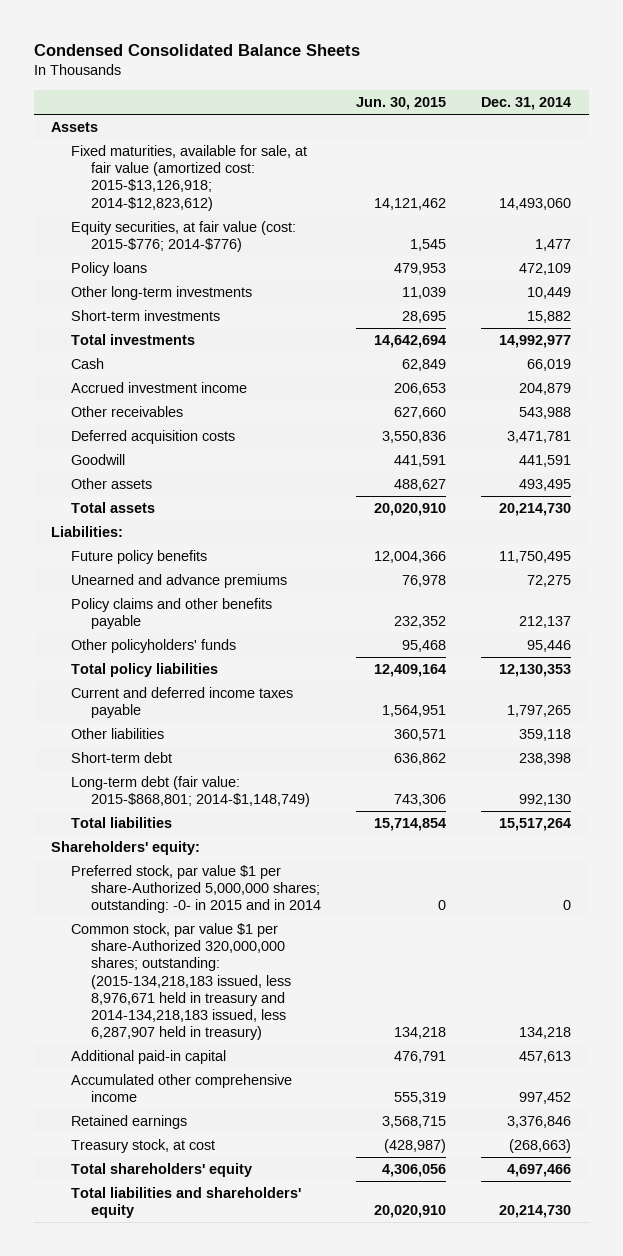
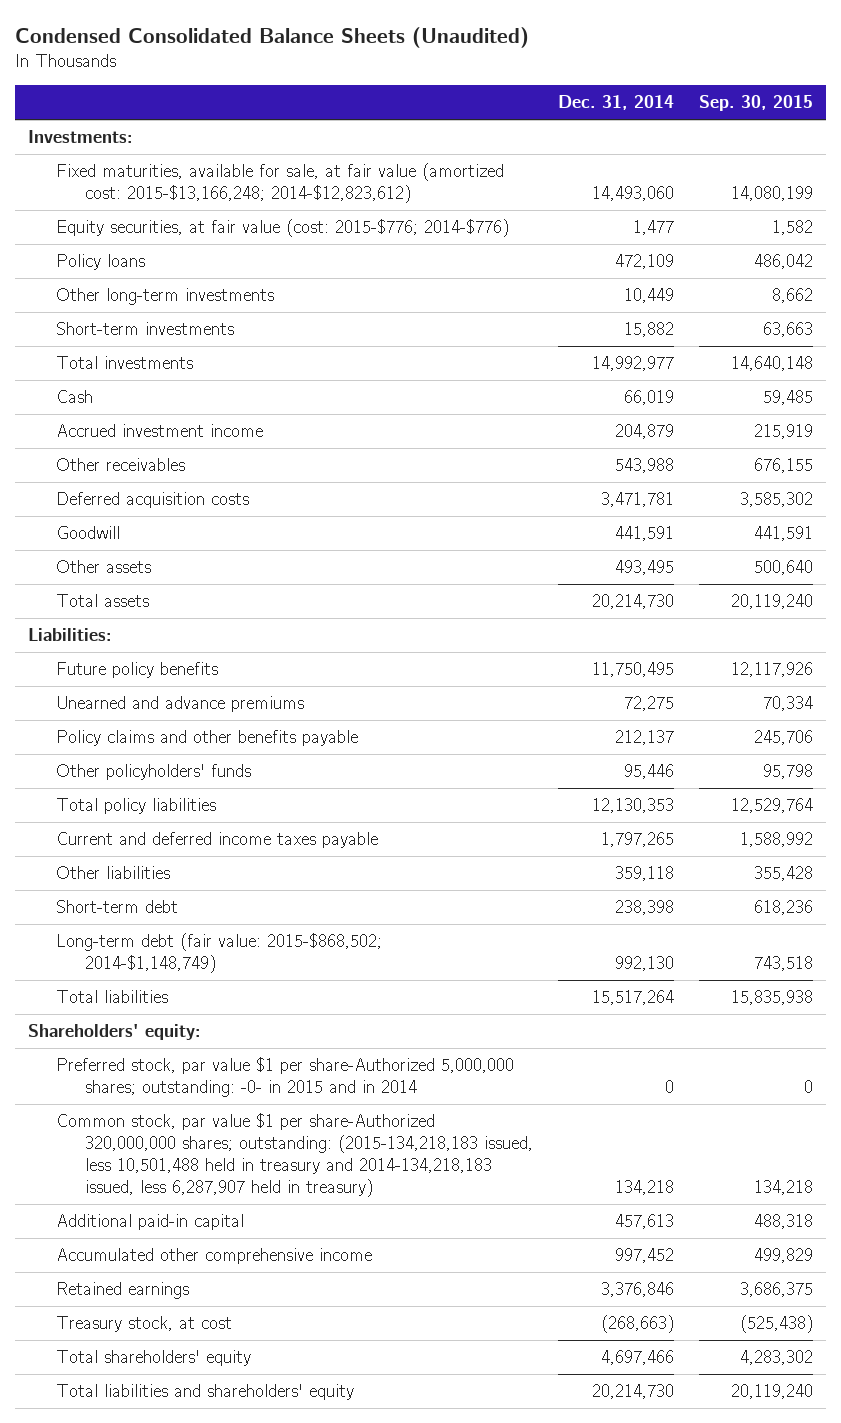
- Condensed Consolidated Balance Sheets
+ Condensed Consolidated Balance Sheets (Unaudited)
- | Jun. 30, 2015 | Dec. 31, 2014
+ | Dec. 31, 2014 | Sep. 30, 2015
- Assets
- Fixed maturities, available for sale, at fair value (amortized cost: 2015-$13,126,918; 2014-$12,823,612) | 14,121,462 | 14,493,060
+ Investments:
+ Fixed maturities, available for sale, at fair value (amortized cost: 2015-$13,166,248; 2014-$12,823,612) | 14,493,060 | 14,080,199
- Long-term debt (fair value: 2015-$868,801; 2014-$1,148,749) | 743,306 | 992,130
+ Long-term debt (fair value: 2015-$868,502; 2014-$1,148,749) | 992,130 | 743,518
- Common stock, par value $1 per share-Authorized 320,000,000 shares; outstanding: (2015-134,218,183 issued, less 8,976,671 held in treasury and 2014-134,218,183 issued, less 6,287,907 held in treasury) | 134,218 | 134,218
+ Common stock, par value $1 per share-Authorized 320,000,000 shares; outstanding: (2015-134,218,183 issued, less 10,501,488 held in treasury and 2014-134,218,183 issued, less 6,287,907 held in treasury) | 134,218 | 134,218

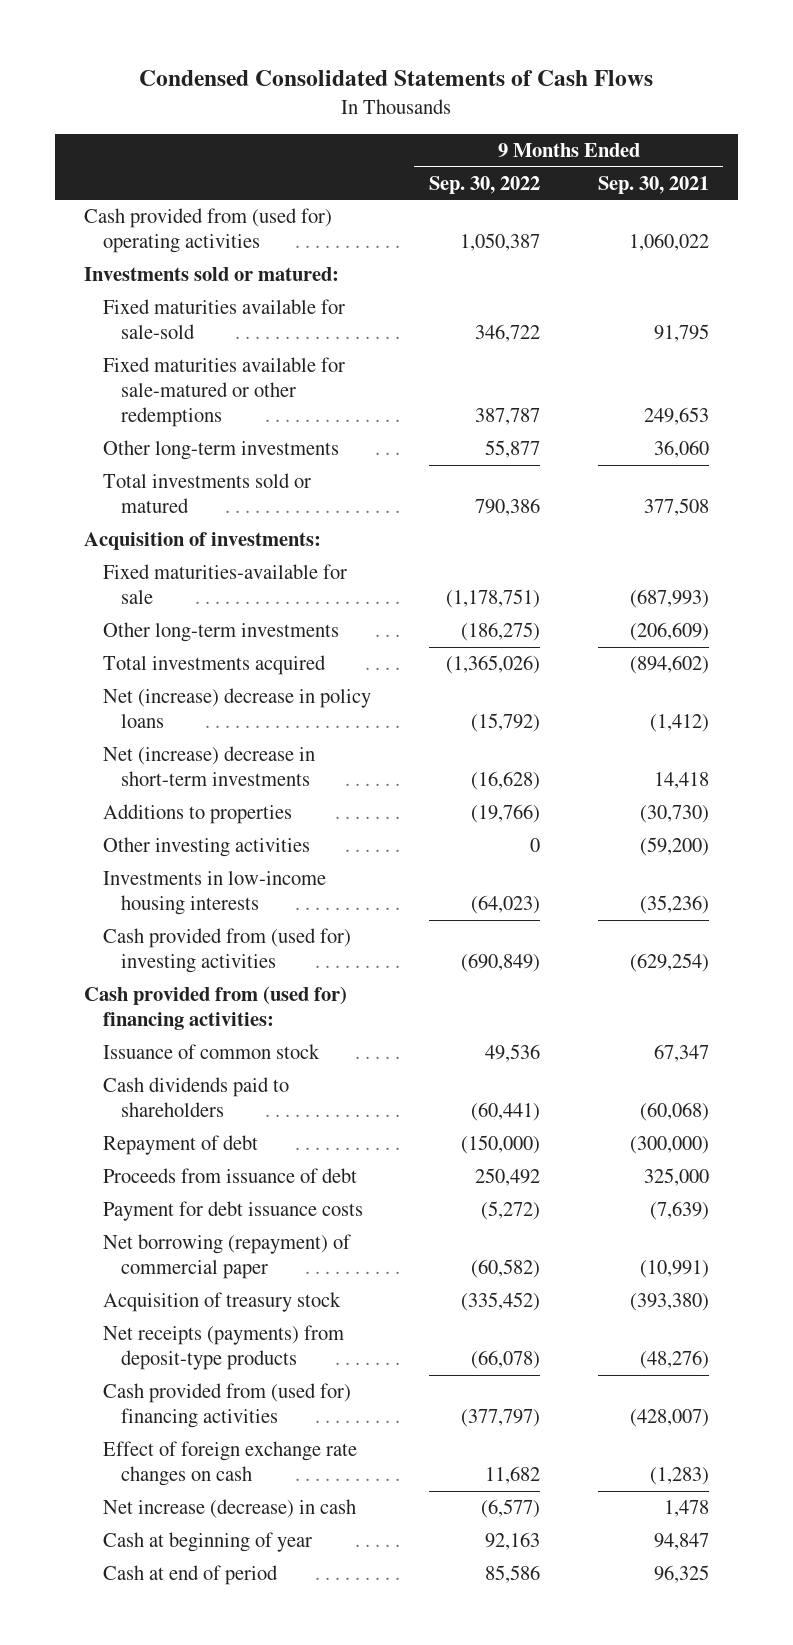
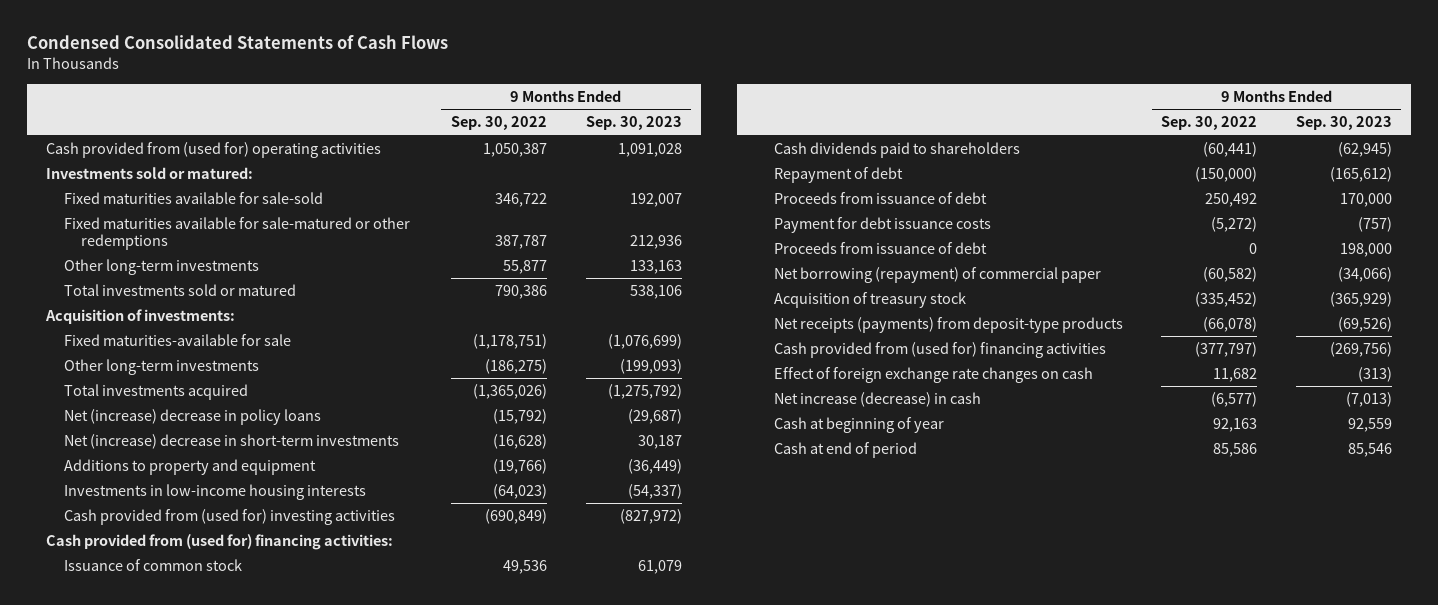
- | 9 Months Ended Sep. 30, 2022 | 9 Months Ended Sep. 30, 2021
+ | 9 Months Ended Sep. 30, 2022 | 9 Months Ended Sep. 30, 2023
- Additions to properties | (19,766) | (30,730)
- Other investing activities | 0 | (59,200)
+ Additions to property and equipment | (19,766) | (36,449)
+ Proceeds from issuance of debt | 0 | 198,000

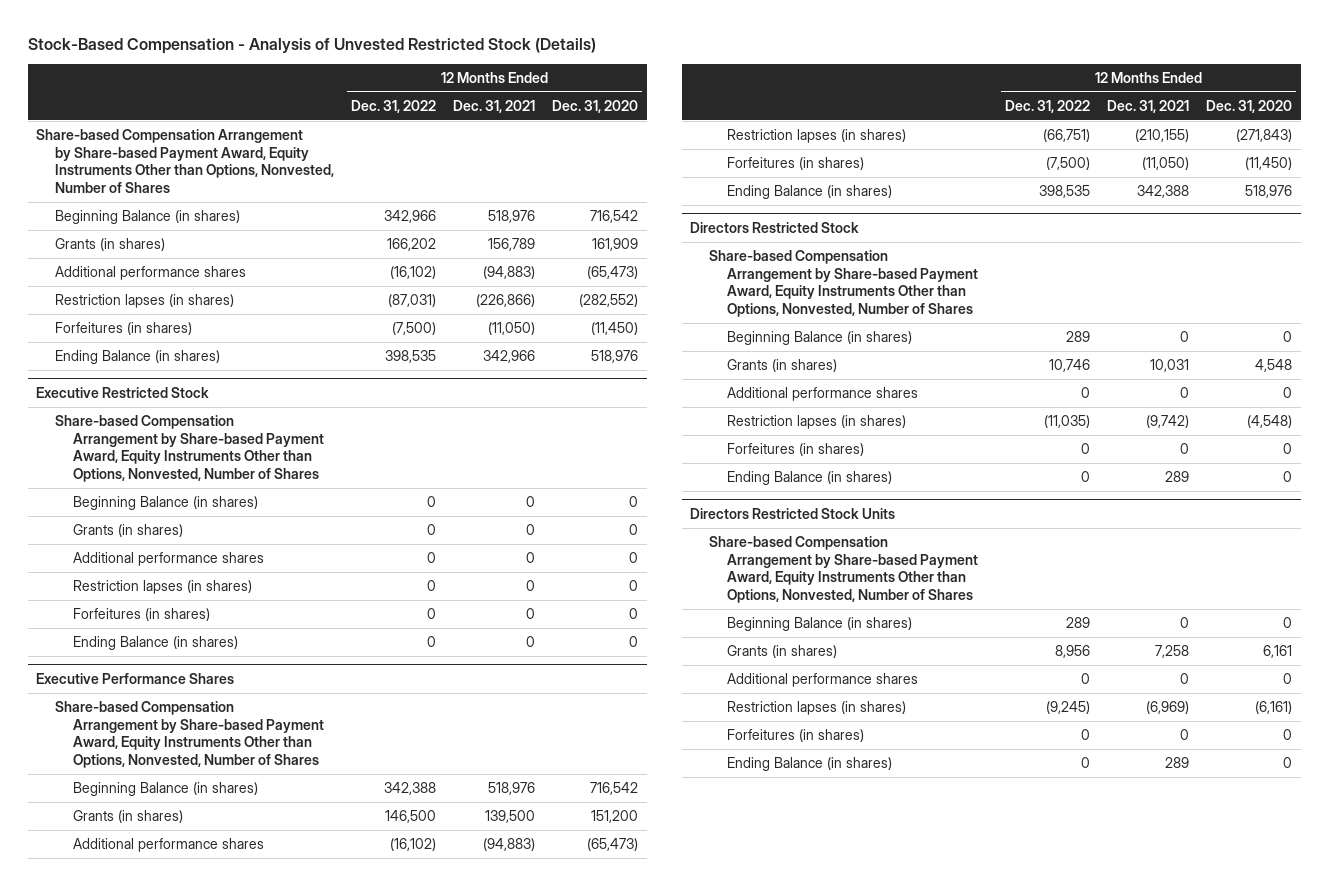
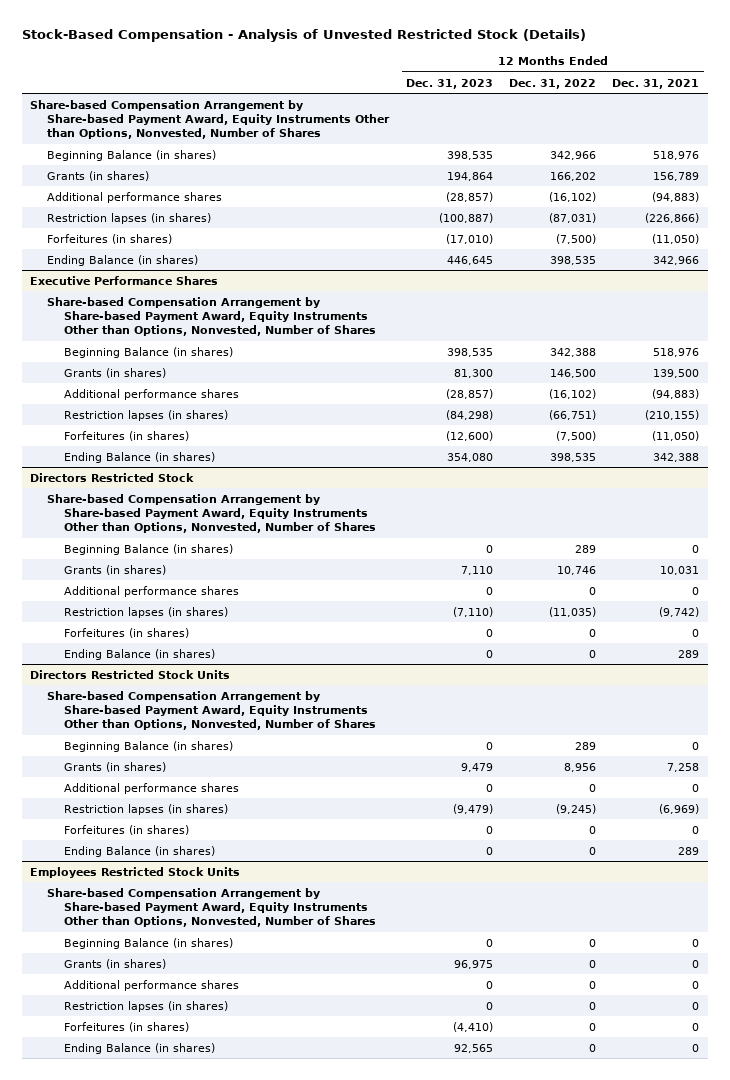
- | 12 Months Ended Dec. 31, 2022 | 12 Months Ended Dec. 31, 2021 | 12 Months Ended Dec. 31, 2020
+ | 12 Months Ended Dec. 31, 2023 | 12 Months Ended Dec. 31, 2022 | 12 Months Ended Dec. 31, 2021
- Executive Restricted Stock
- Share-based Compensation Arrangement by Share-based Payment Award, Equity Instruments Other than Options, Nonvested, Number of Shares
- Beginning Balance (in shares) | 0 | 0 | 0
- Grants (in shares) | 0 | 0 | 0
- Additional performance shares | 0 | 0 | 0
- Restriction lapses (in shares) | 0 | 0 | 0
- Forfeitures (in shares) | 0 | 0 | 0
- Ending Balance (in shares) | 0 | 0 | 0
+ Employees Restricted Stock Units
+ Share-based Compensation Arrangement by Share-based Payment Award, Equity Instruments Other than Options, Nonvested, Number of Shares
+ Beginning Balance (in shares) | 0 | 0 | 0
+ Grants (in shares) | 96,975 | 0 | 0
+ Additional performance shares | 0 | 0 | 0
+ Restriction lapses (in shares) | 0 | 0 | 0
+ Forfeitures (in shares) | (4,410) | 0 | 0
+ Ending Balance (in shares) | 92,565 | 0 | 0

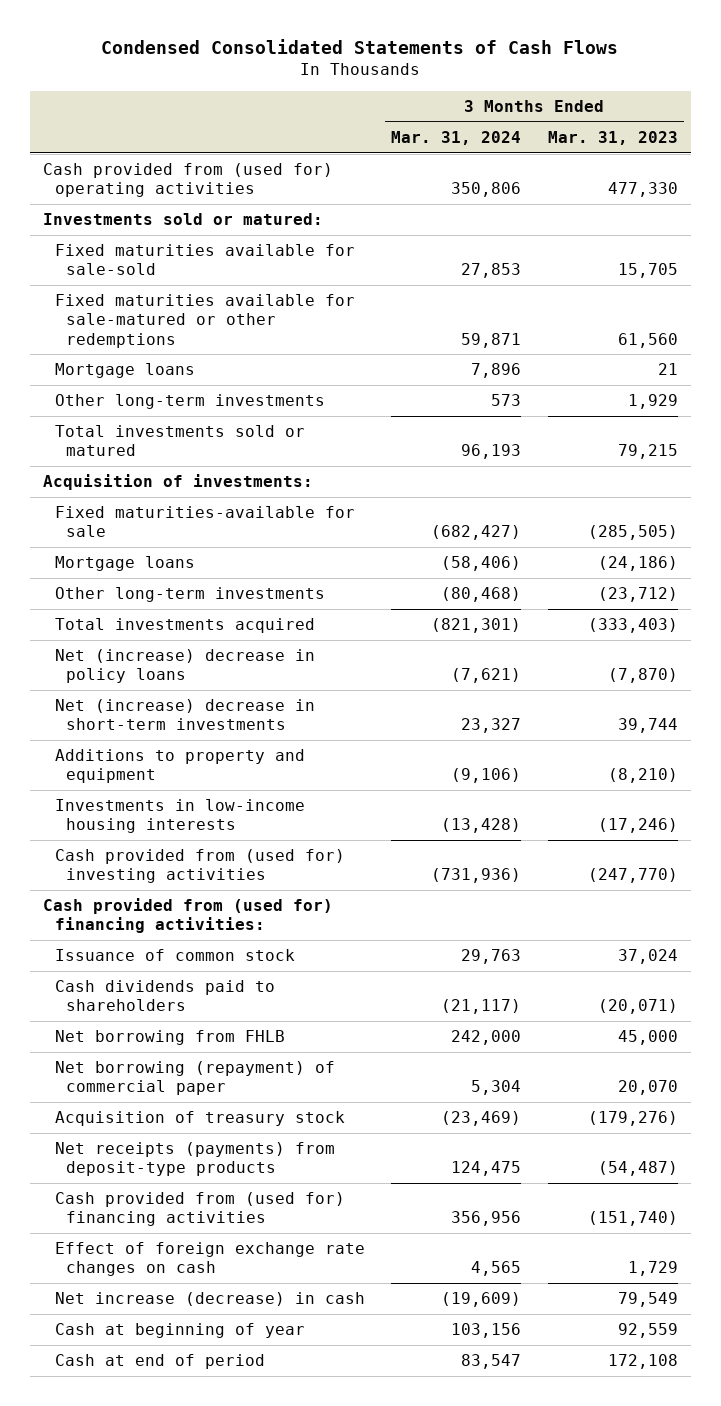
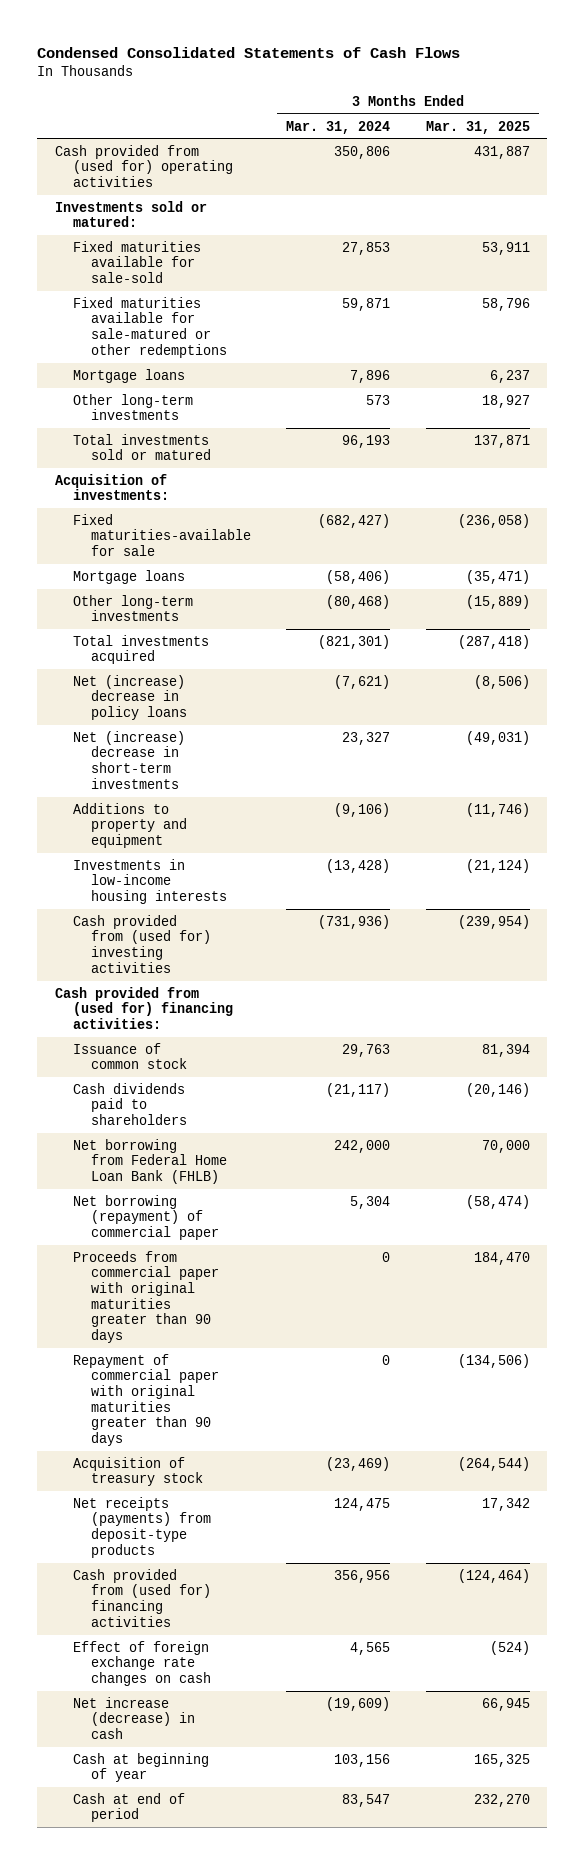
- | 3 Months Ended Mar. 31, 2024 | 3 Months Ended Mar. 31, 2023
+ | 3 Months Ended Mar. 31, 2024 | 3 Months Ended Mar. 31, 2025
- Net borrowing from FHLB | 242,000 | 45,000
+ Net borrowing from Federal Home Loan Bank (FHLB) | 242,000 | 70,000
+ Proceeds from commercial paper with original maturities greater than 90 days | 0 | 184,470
+ Repayment of commercial paper with original maturities greater than 90 days | 0 | (134,506)

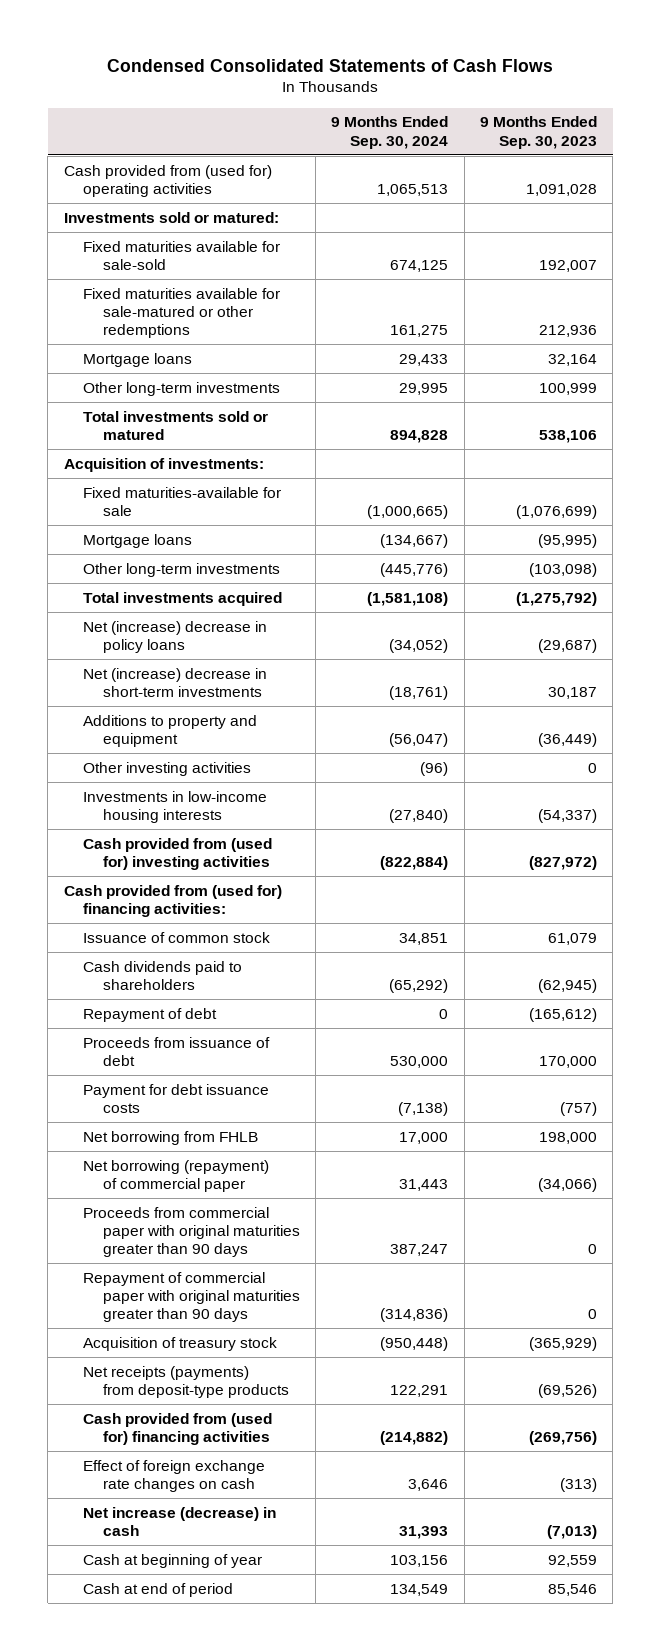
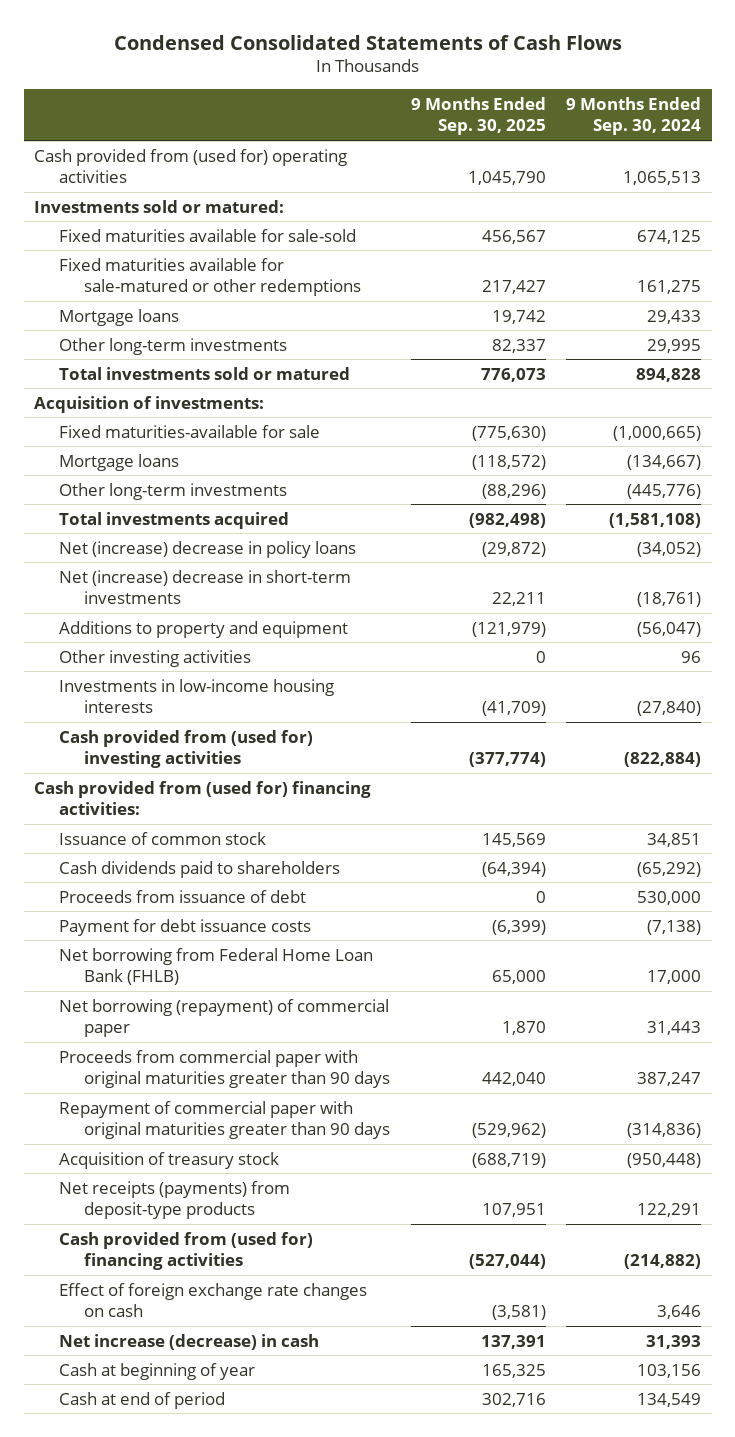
- | 9 Months Ended Sep. 30, 2024 | 9 Months Ended Sep. 30, 2023
+ | 9 Months Ended Sep. 30, 2025 | 9 Months Ended Sep. 30, 2024
- Other investing activities | (96) | 0
+ Other investing activities | 0 | 96
- Repayment of debt | 0 | (165,612)
- Net borrowing from FHLB | 17,000 | 198,000
+ Net borrowing from Federal Home Loan Bank (FHLB) | 65,000 | 17,000

